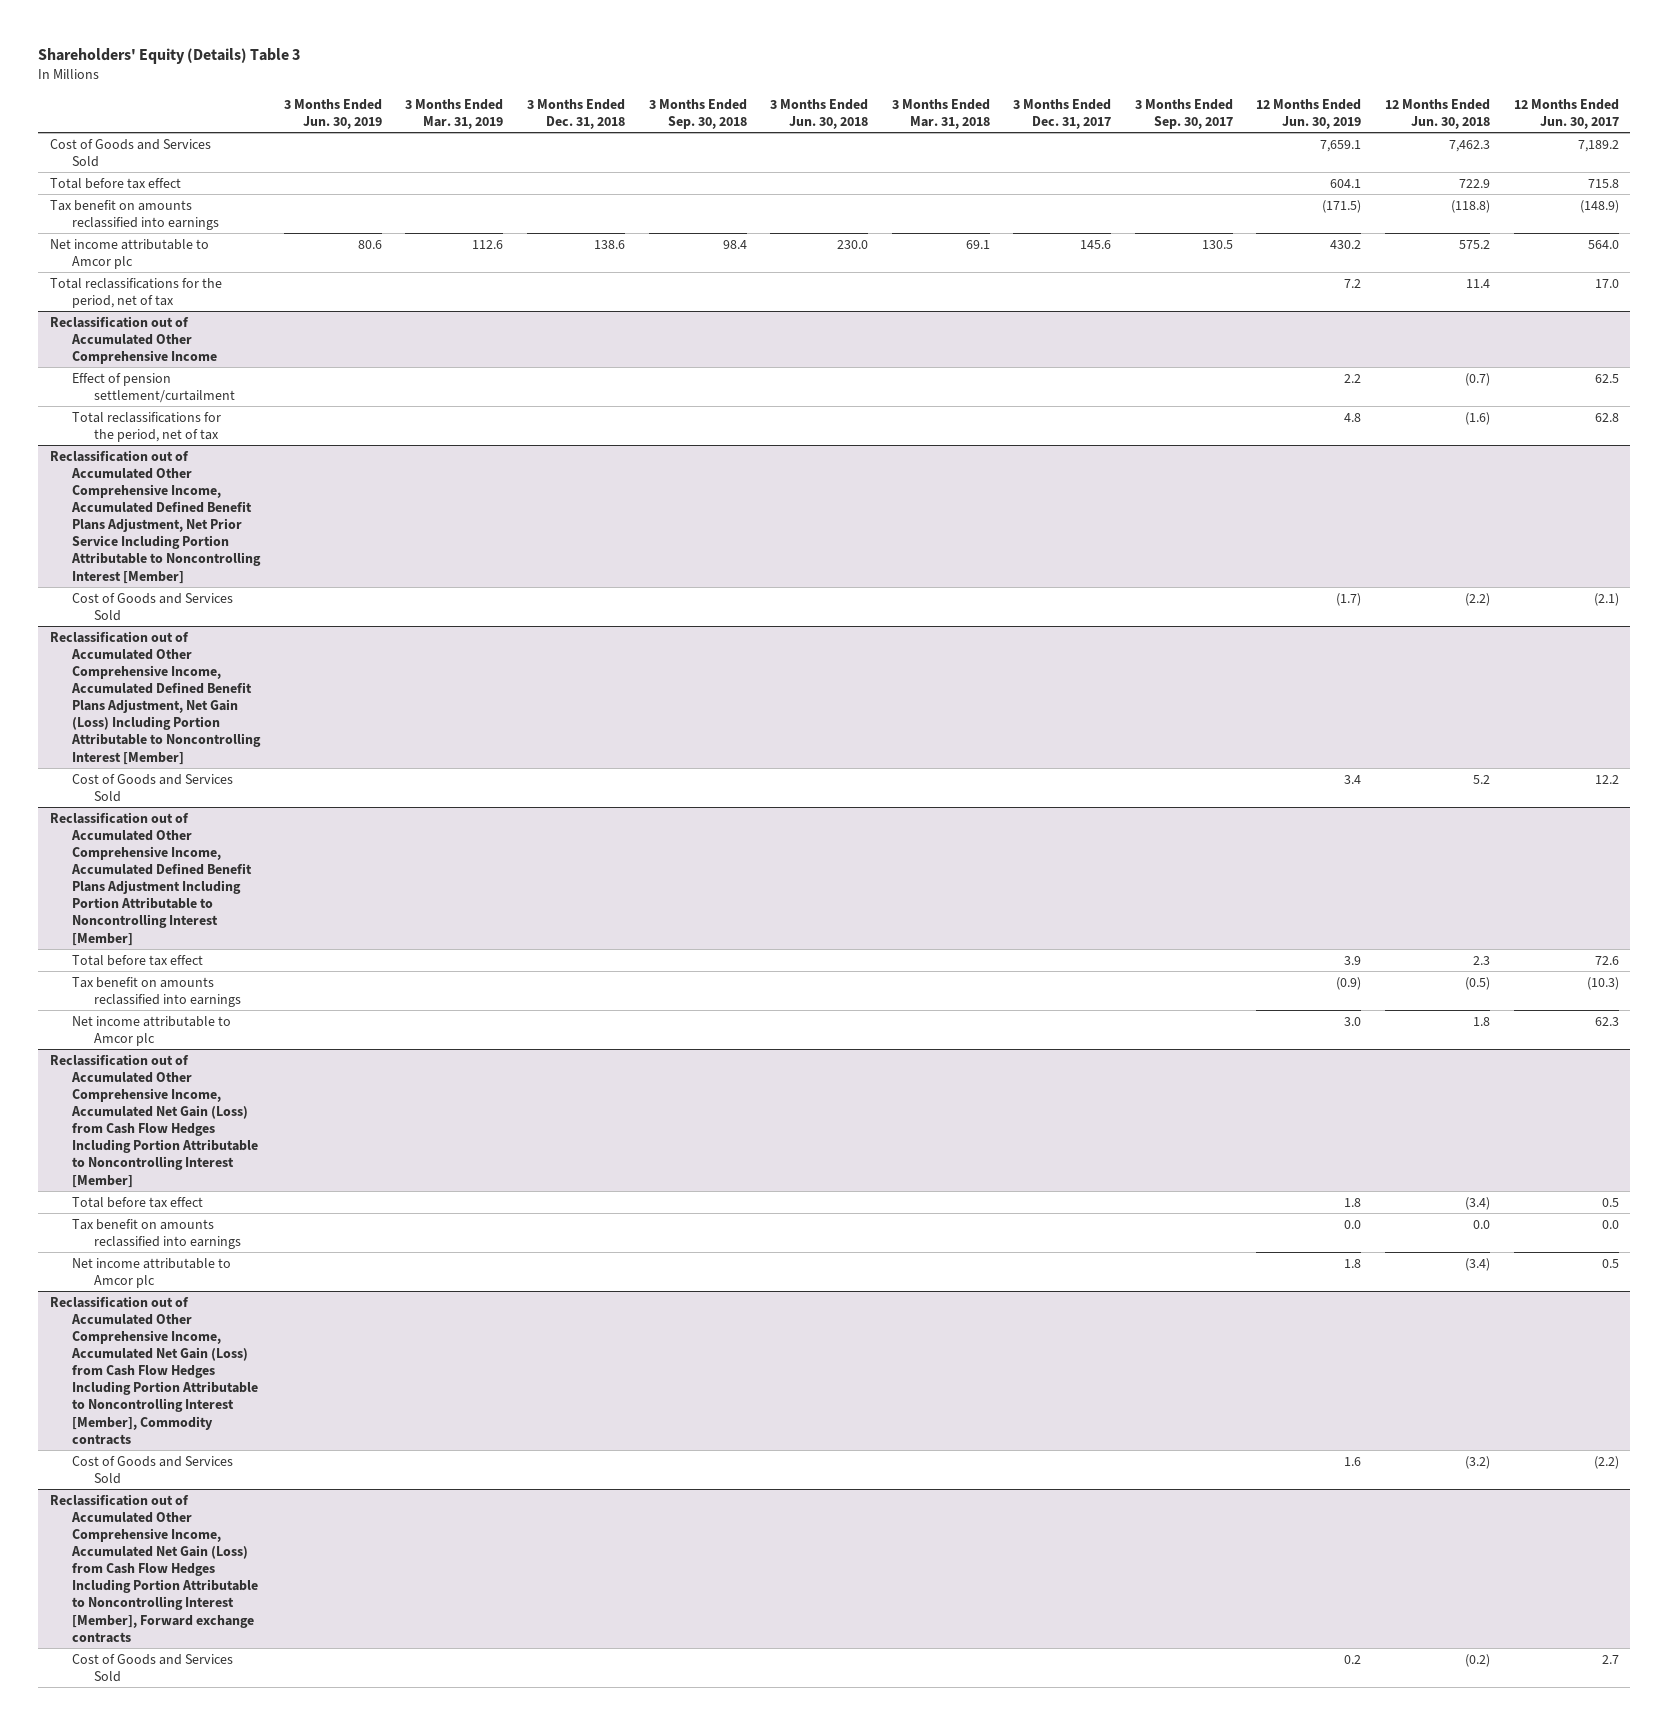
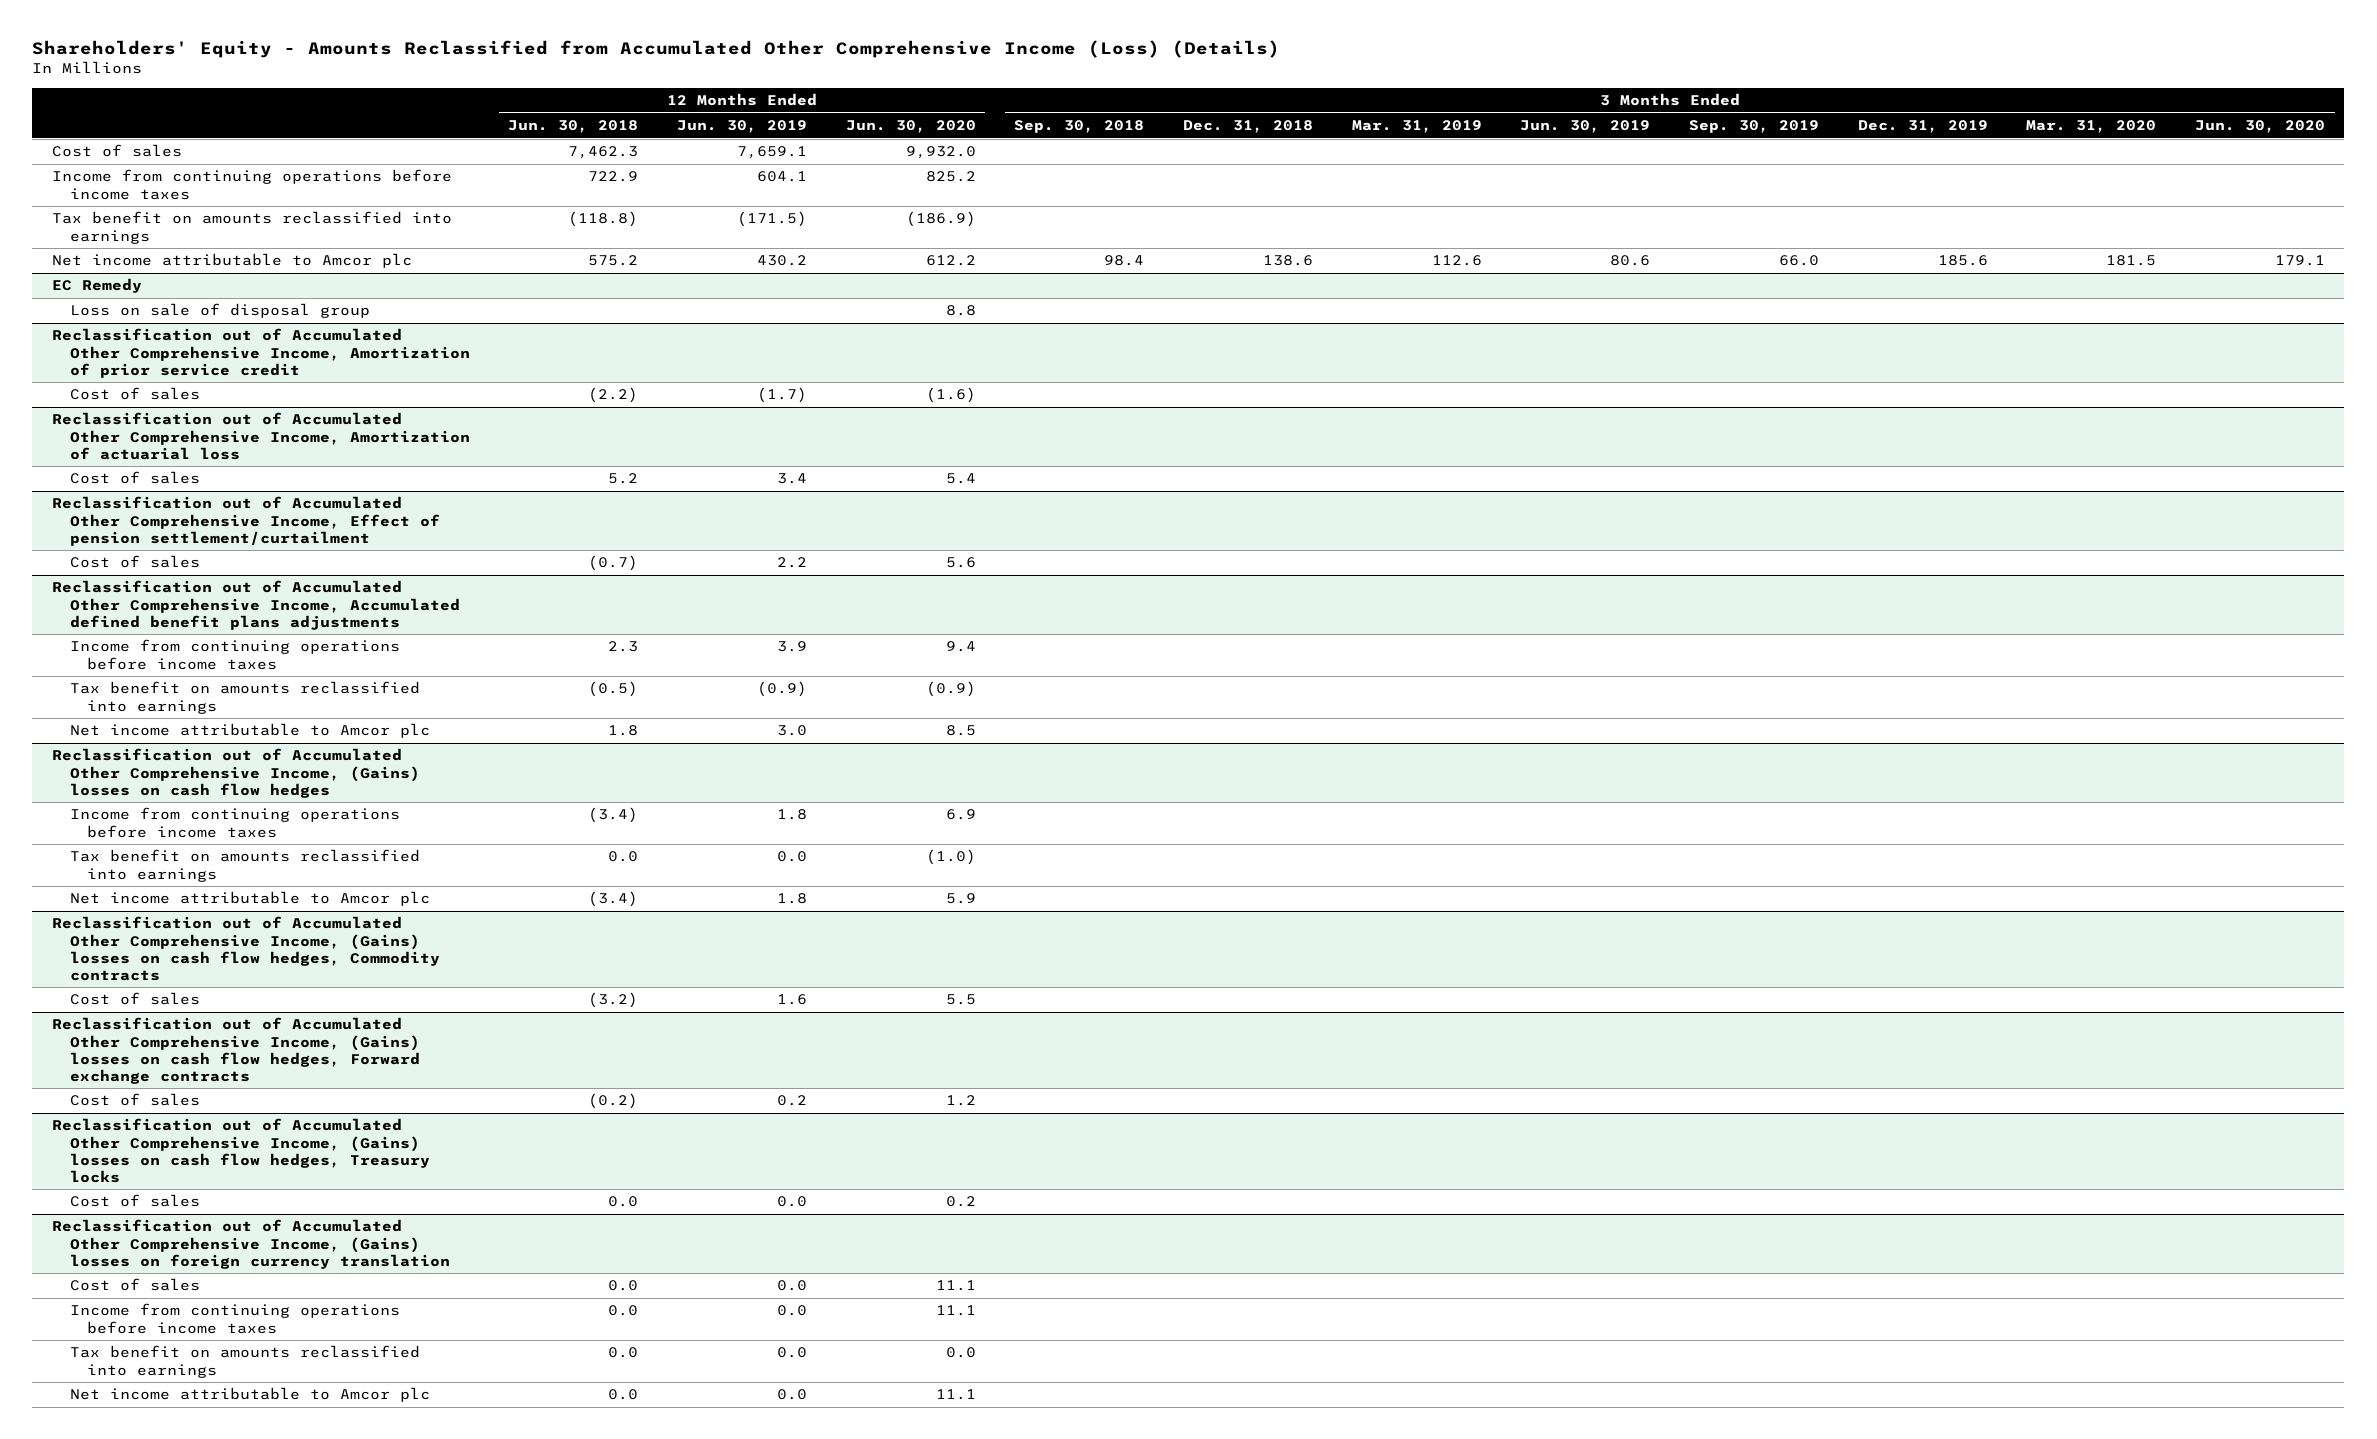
- Shareholders' Equity (Details) Table 3
+ Shareholders' Equity - Amounts Reclassified from Accumulated Other Comprehensive Income (Loss) (Details)
- | 3 Months Ended Jun. 30, 2019 | 3 Months Ended Mar. 31, 2019 | 3 Months Ended Dec. 31, 2018 | 3 Months Ended Sep. 30, 2018 | 3 Months Ended Jun. 30, 2018 | 3 Months Ended Mar. 31, 2018 | 3 Months Ended Dec. 31, 2017 | 3 Months Ended Sep. 30, 2017 | 12 Months Ended Jun. 30, 2019 | 12 Months Ended Jun. 30, 2018 | 12 Months Ended Jun. 30, 2017
+ | 12 Months Ended Jun. 30, 2018 | 12 Months Ended Jun. 30, 2019 | 12 Months Ended Jun. 30, 2020 | 3 Months Ended Sep. 30, 2018 | 3 Months Ended Dec. 31, 2018 | 3 Months Ended Mar. 31, 2019 | 3 Months Ended Jun. 30, 2019 | 3 Months Ended Sep. 30, 2019 | 3 Months Ended Dec. 31, 2019 | 3 Months Ended Mar. 31, 2020 | 3 Months Ended Jun. 30, 2020
- Cost of Goods and Services Sold | | | | | | | | | 7,659.1 | 7,462.3 | 7,189.2
- Total before tax effect | | | | | | | | | 604.1 | 722.9 | 715.8
+ Cost of sales | 7,462.3 | 7,659.1 | 9,932.0 | | | | | | | |
+ Income from continuing operations before income taxes | 722.9 | 604.1 | 825.2 | | | | | | | |
- Total reclassifications for the period, net of tax | | | | | | | | | 7.2 | 11.4 | 17.0
- Reclassification out of Accumulated Other Comprehensive Income
- Effect of pension settlement/curtailment | | | | | | | | | 2.2 | (0.7) | 62.5
- Total reclassifications for the period, net of tax | | | | | | | | | 4.8 | (1.6) | 62.8
- Reclassification out of Accumulated Other Comprehensive Income, Accumulated Defined Benefit Plans Adjustment, Net Prior Service Including Portion Attributable to Noncontrolling Interest [Member]
- Cost of Goods and Services Sold | | | | | | | | | (1.7) | (2.2) | (2.1)
- Reclassification out of Accumulated Other Comprehensive Income, Accumulated Defined Benefit Plans Adjustment, Net Gain (Loss) Including Portion Attributable to Noncontrolling Interest [Member]
- Cost of Goods and Services Sold | | | | | | | | | 3.4 | 5.2 | 12.2
- Reclassification out of Accumulated Other Comprehensive Income, Accumulated Defined Benefit Plans Adjustment Including Portion Attributable to Noncontrolling Interest [Member]
- Total before tax effect | | | | | | | | | 3.9 | 2.3 | 72.6
+ EC Remedy
+ Loss on sale of disposal group | | | 8.8 | | | | | | | |
+ Reclassification out of Accumulated Other Comprehensive Income, Amortization of prior service credit
+ Cost of sales | (2.2) | (1.7) | (1.6) | | | | | | | |
+ Reclassification out of Accumulated Other Comprehensive Income, Amortization of actuarial loss
+ Cost of sales | 5.2 | 3.4 | 5.4 | | | | | | | |
+ Reclassification out of Accumulated Other Comprehensive Income, Effect of pension settlement/curtailment
+ Cost of sales | (0.7) | 2.2 | 5.6 | | | | | | | |
+ Reclassification out of Accumulated Other Comprehensive Income, Accumulated defined benefit plans adjustments
+ Income from continuing operations before income taxes | 2.3 | 3.9 | 9.4 | | | | | | | |
- Reclassification out of Accumulated Other Comprehensive Income, Accumulated Net Gain (Loss) from Cash Flow Hedges Including Portion Attributable to Noncontrolling Interest [Member]
- Total before tax effect | | | | | | | | | 1.8 | (3.4) | 0.5
+ Reclassification out of Accumulated Other Comprehensive Income, (Gains) losses on cash flow hedges
+ Income from continuing operations before income taxes | (3.4) | 1.8 | 6.9 | | | | | | | |
- Reclassification out of Accumulated Other Comprehensive Income, Accumulated Net Gain (Loss) from Cash Flow Hedges Including Portion Attributable to Noncontrolling Interest [Member], Commodity contracts
- Cost of Goods and Services Sold | | | | | | | | | 1.6 | (3.2) | (2.2)
- Reclassification out of Accumulated Other Comprehensive Income, Accumulated Net Gain (Loss) from Cash Flow Hedges Including Portion Attributable to Noncontrolling Interest [Member], Forward exchange contracts
- Cost of Goods and Services Sold | | | | | | | | | 0.2 | (0.2) | 2.7
+ Reclassification out of Accumulated Other Comprehensive Income, (Gains) losses on cash flow hedges, Commodity contracts
+ Cost of sales | (3.2) | 1.6 | 5.5 | | | | | | | |
+ Reclassification out of Accumulated Other Comprehensive Income, (Gains) losses on cash flow hedges, Forward exchange contracts
+ Cost of sales | (0.2) | 0.2 | 1.2 | | | | | | | |
+ Reclassification out of Accumulated Other Comprehensive Income, (Gains) losses on cash flow hedges, Treasury locks
+ Cost of sales | 0.0 | 0.0 | 0.2 | | | | | | | |
+ Reclassification out of Accumulated Other Comprehensive Income, (Gains) losses on foreign currency translation
+ Cost of sales | 0.0 | 0.0 | 11.1 | | | | | | | |
+ Income from continuing operations before income taxes | 0.0 | 0.0 | 11.1 | | | | | | | |
+ Tax benefit on amounts reclassified into earnings | 0.0 | 0.0 | 0.0 | | | | | | | |
+ Net income attributable to Amcor plc | 0.0 | 0.0 | 11.1 | | | | | | | |

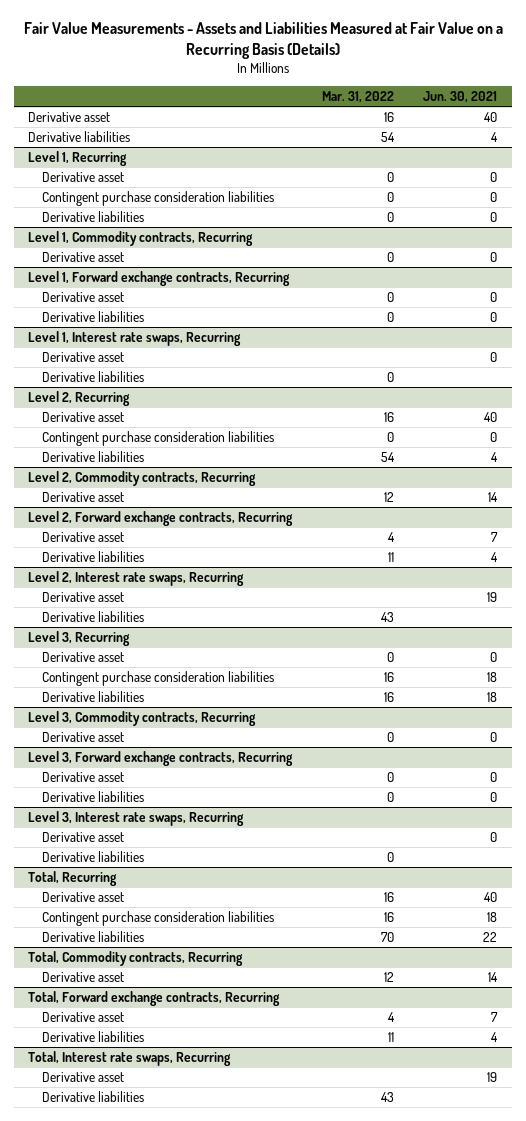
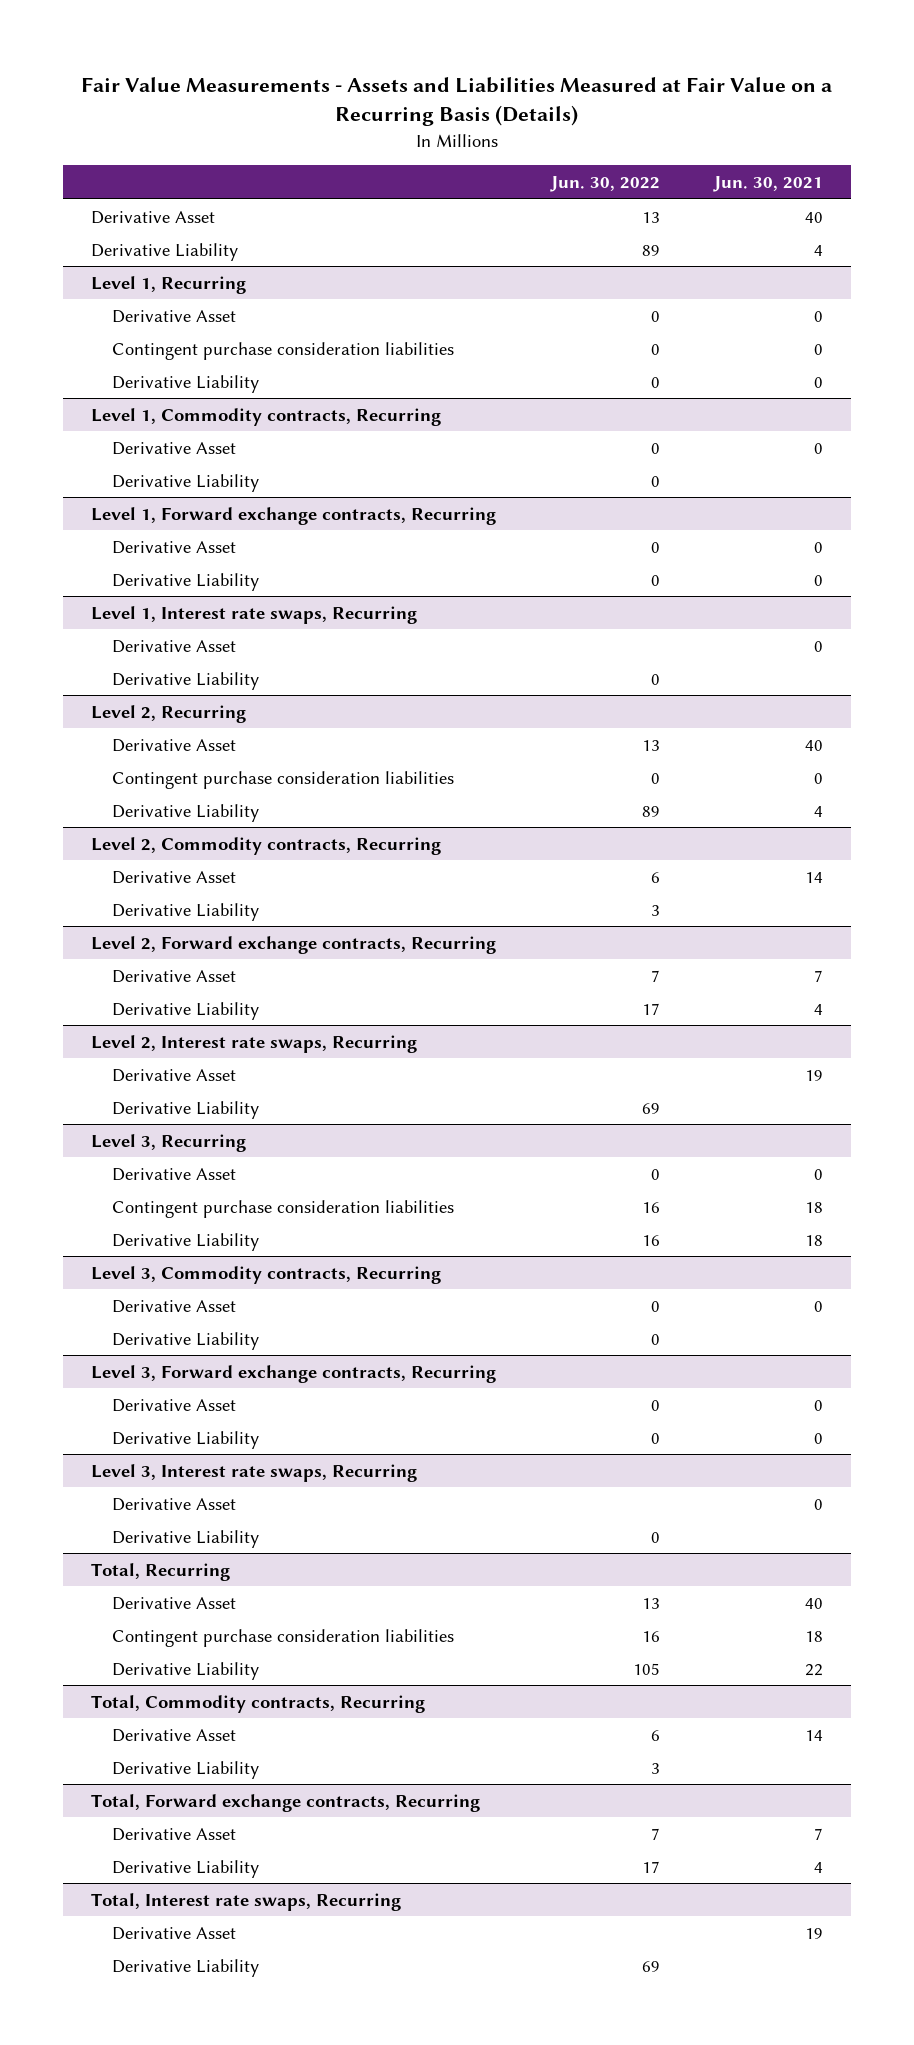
- | Mar. 31, 2022 | Jun. 30, 2021
+ | Jun. 30, 2022 | Jun. 30, 2021
- Derivative asset | 16 | 40
- Derivative liabilities | 54 | 4
+ Derivative Asset | 13 | 40
+ Derivative Liability | 89 | 4
@ Level 1, Recurring
- Derivative asset | 0 | 0
+ Derivative Asset | 0 | 0
- Derivative liabilities | 0 | 0
+ Derivative Liability | 0 | 0
@ Level 1, Commodity contracts, Recurring
- Derivative asset | 0 | 0
+ Derivative Asset | 0 | 0
+ Derivative Liability | 0 |
@ Level 1, Forward exchange contracts, Recurring
- Derivative asset | 0 | 0
- Derivative liabilities | 0 | 0
+ Derivative Asset | 0 | 0
+ Derivative Liability | 0 | 0
@ Level 1, Interest rate swaps, Recurring
- Derivative asset | | 0
- Derivative liabilities | 0 |
+ Derivative Asset | | 0
+ Derivative Liability | 0 |
@ Level 2, Recurring
- Derivative asset | 16 | 40
+ Derivative Asset | 13 | 40
- Derivative liabilities | 54 | 4
+ Derivative Liability | 89 | 4
@ Level 2, Commodity contracts, Recurring
- Derivative asset | 12 | 14
+ Derivative Asset | 6 | 14
+ Derivative Liability | 3 |
@ Level 2, Forward exchange contracts, Recurring
- Derivative asset | 4 | 7
- Derivative liabilities | 11 | 4
+ Derivative Asset | 7 | 7
+ Derivative Liability | 17 | 4
@ Level 2, Interest rate swaps, Recurring
- Derivative asset | | 19
- Derivative liabilities | 43 |
+ Derivative Asset | | 19
+ Derivative Liability | 69 |
@ Level 3, Recurring
- Derivative asset | 0 | 0
+ Derivative Asset | 0 | 0
- Derivative liabilities | 16 | 18
+ Derivative Liability | 16 | 18
@ Level 3, Commodity contracts, Recurring
- Derivative asset | 0 | 0
+ Derivative Asset | 0 | 0
+ Derivative Liability | 0 |
@ Level 3, Forward exchange contracts, Recurring
- Derivative asset | 0 | 0
- Derivative liabilities | 0 | 0
+ Derivative Asset | 0 | 0
+ Derivative Liability | 0 | 0
@ Level 3, Interest rate swaps, Recurring
- Derivative asset | | 0
- Derivative liabilities | 0 |
+ Derivative Asset | | 0
+ Derivative Liability | 0 |
@ Total, Recurring
- Derivative asset | 16 | 40
+ Derivative Asset | 13 | 40
- Derivative liabilities | 70 | 22
+ Derivative Liability | 105 | 22
@ Total, Commodity contracts, Recurring
- Derivative asset | 12 | 14
+ Derivative Asset | 6 | 14
+ Derivative Liability | 3 |
@ Total, Forward exchange contracts, Recurring
- Derivative asset | 4 | 7
- Derivative liabilities | 11 | 4
+ Derivative Asset | 7 | 7
+ Derivative Liability | 17 | 4
@ Total, Interest rate swaps, Recurring
- Derivative asset | | 19
- Derivative liabilities | 43 |
+ Derivative Asset | | 19
+ Derivative Liability | 69 |

